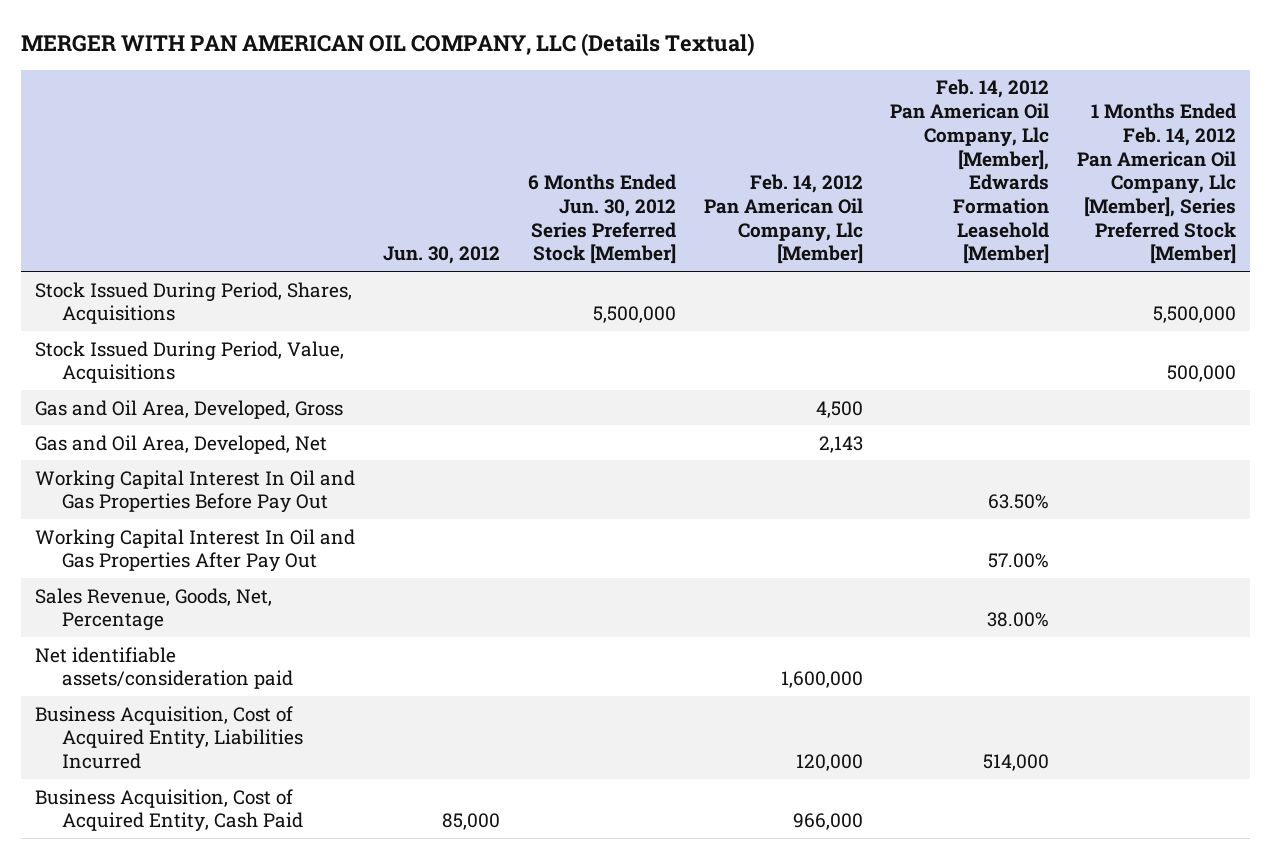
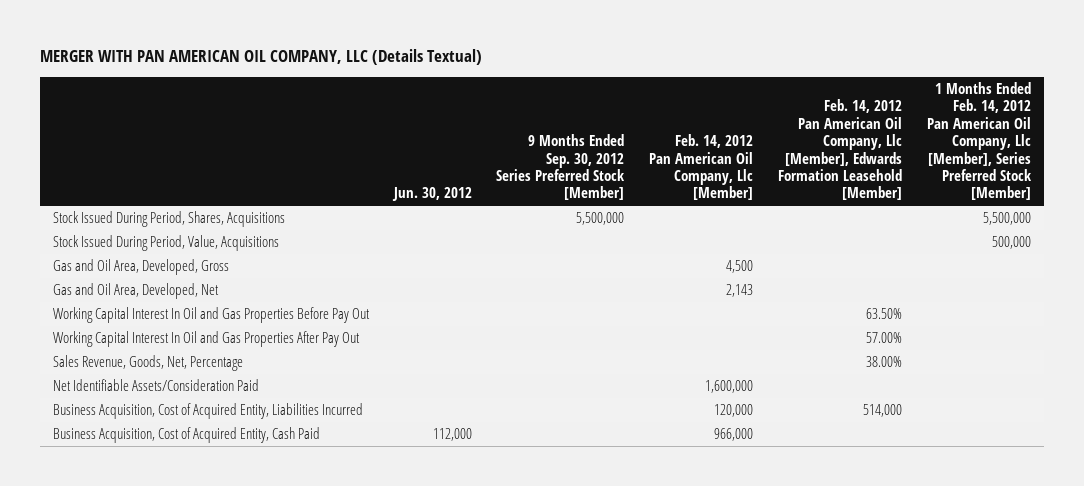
- | Jun. 30, 2012 | 6 Months Ended Jun. 30, 2012 Series Preferred Stock [Member] | Feb. 14, 2012 Pan American Oil Company, Llc [Member] | Feb. 14, 2012 Pan American Oil Company, Llc [Member], Edwards Formation Leasehold [Member] | 1 Months Ended Feb. 14, 2012 Pan American Oil Company, Llc [Member], Series Preferred Stock [Member]
+ | Jun. 30, 2012 | 9 Months Ended Sep. 30, 2012 Series Preferred Stock [Member] | Feb. 14, 2012 Pan American Oil Company, Llc [Member] | Feb. 14, 2012 Pan American Oil Company, Llc [Member], Edwards Formation Leasehold [Member] | 1 Months Ended Feb. 14, 2012 Pan American Oil Company, Llc [Member], Series Preferred Stock [Member]
- Net identifiable assets/consideration paid | | | 1,600,000 | |
+ Net Identifiable Assets/Consideration Paid | | | 1,600,000 | |
- Business Acquisition, Cost of Acquired Entity, Cash Paid | 85,000 | | 966,000 | |
+ Business Acquisition, Cost of Acquired Entity, Cash Paid | 112,000 | | 966,000 | |

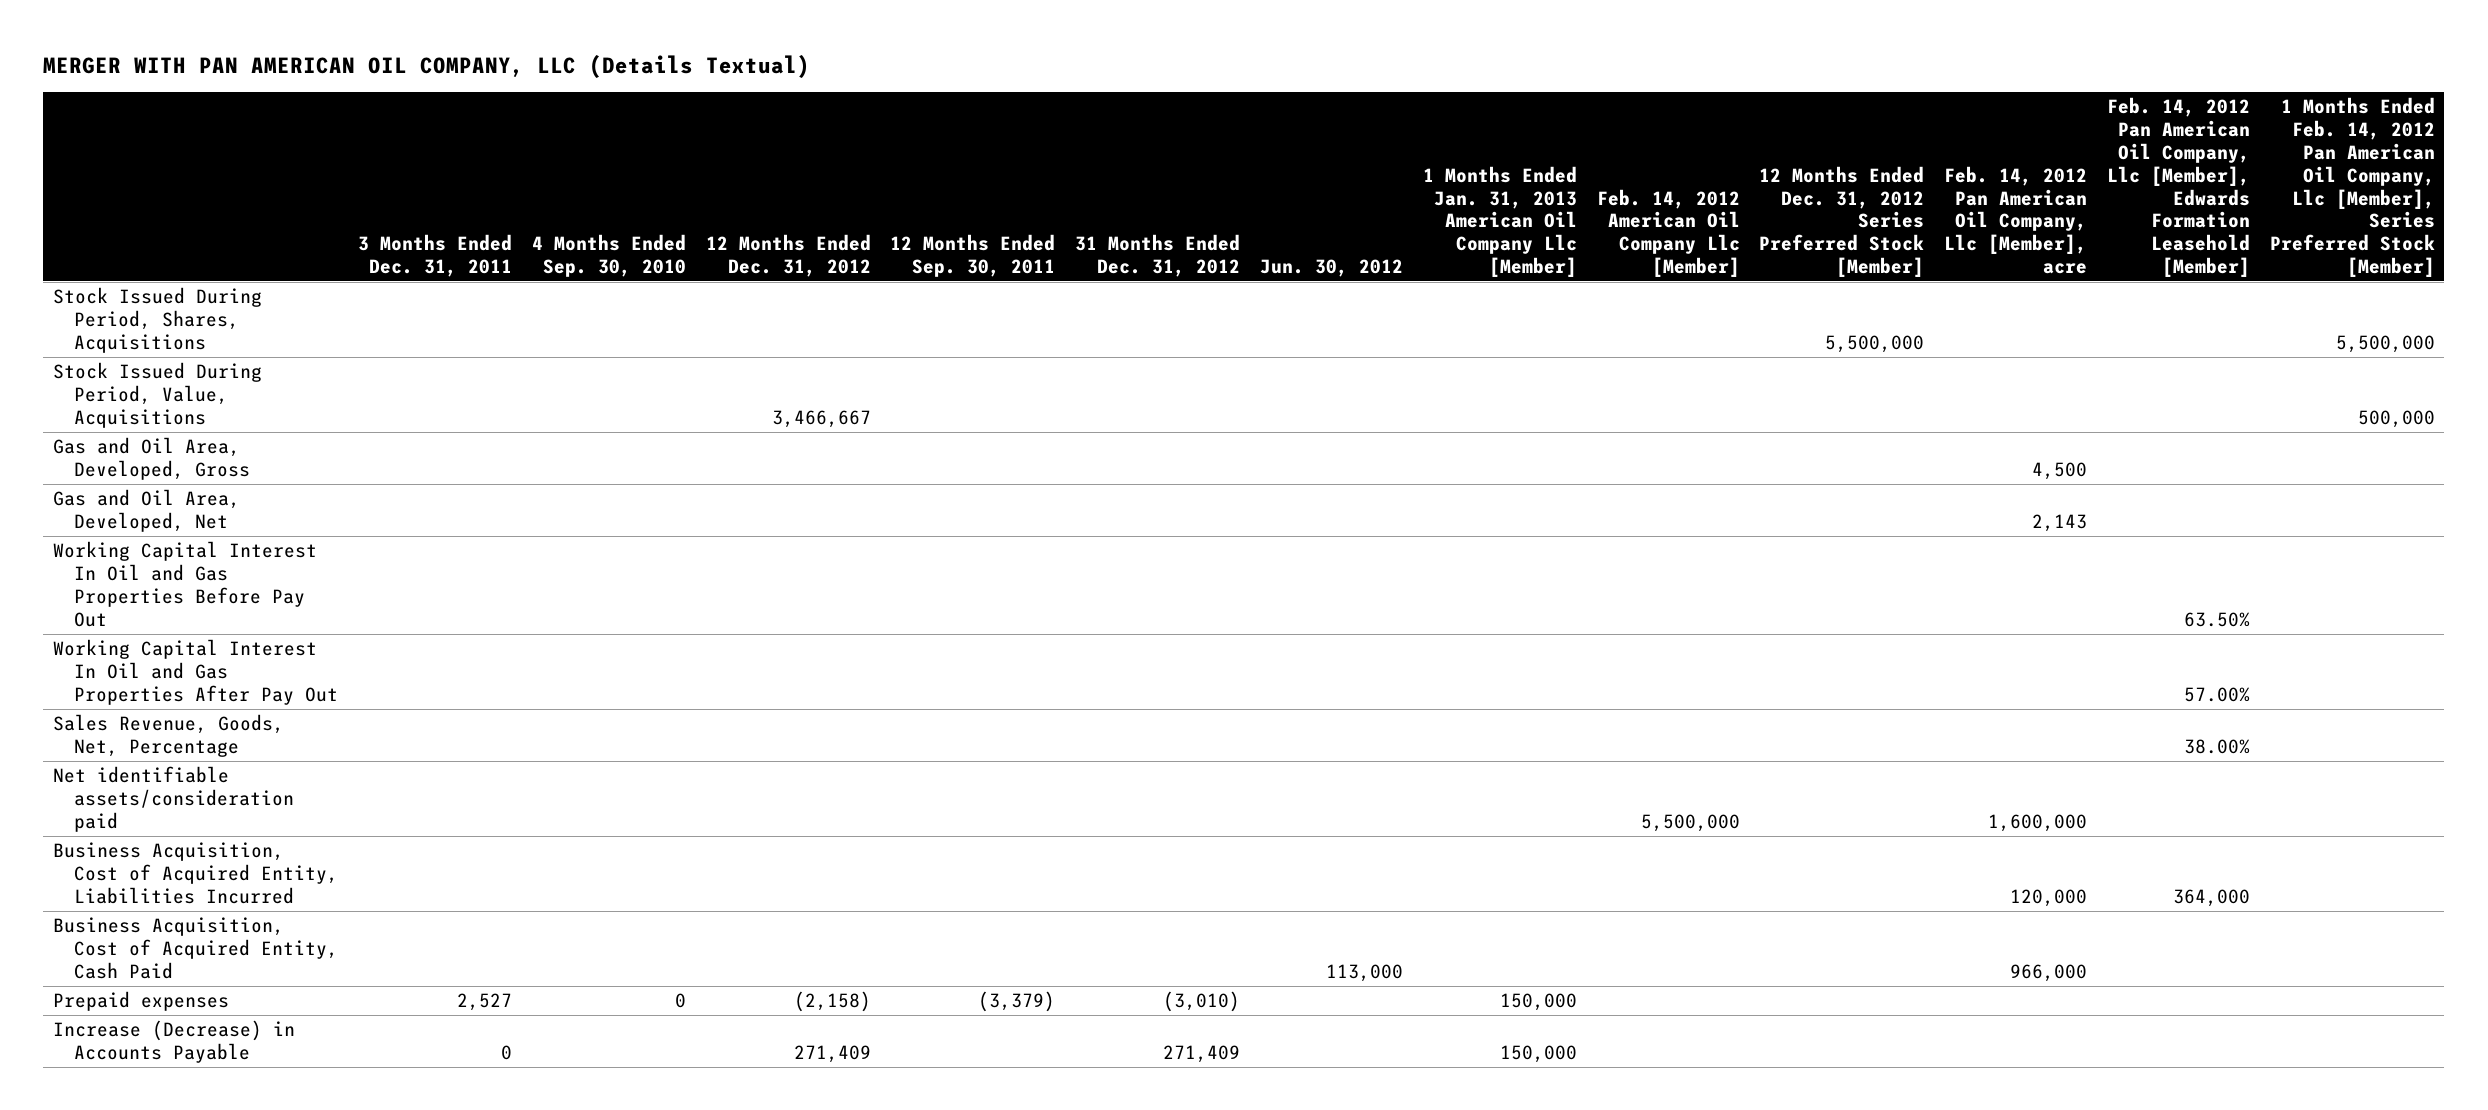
- | Jun. 30, 2012 | 9 Months Ended Sep. 30, 2012 Series Preferred Stock [Member] | Feb. 14, 2012 Pan American Oil Company, Llc [Member] | Feb. 14, 2012 Pan American Oil Company, Llc [Member], Edwards Formation Leasehold [Member] | 1 Months Ended Feb. 14, 2012 Pan American Oil Company, Llc [Member], Series Preferred Stock [Member]
+ | 3 Months Ended Dec. 31, 2011 | 4 Months Ended Sep. 30, 2010 | 12 Months Ended Dec. 31, 2012 | 12 Months Ended Sep. 30, 2011 | 31 Months Ended Dec. 31, 2012 | Jun. 30, 2012 | 1 Months Ended Jan. 31, 2013 American Oil Company Llc [Member] | Feb. 14, 2012 American Oil Company Llc [Member] | 12 Months Ended Dec. 31, 2012 Series Preferred Stock [Member] | Feb. 14, 2012 Pan American Oil Company, Llc [Member], acre | Feb. 14, 2012 Pan American Oil Company, Llc [Member], Edwards Formation Leasehold [Member] | 1 Months Ended Feb. 14, 2012 Pan American Oil Company, Llc [Member], Series Preferred Stock [Member]
- Net Identifiable Assets/Consideration Paid | | | 1,600,000 | |
- Business Acquisition, Cost of Acquired Entity, Liabilities Incurred | | | 120,000 | 514,000 |
- Business Acquisition, Cost of Acquired Entity, Cash Paid | 112,000 | | 966,000 | |
+ Net identifiable assets/consideration paid | | | | | | | | 5,500,000 | | 1,600,000 | |
+ Business Acquisition, Cost of Acquired Entity, Liabilities Incurred | | | | | | | | | | 120,000 | 364,000 |
+ Business Acquisition, Cost of Acquired Entity, Cash Paid | | | | | | 113,000 | | | | 966,000 | |
+ Prepaid expenses | 2,527 | 0 | (2,158) | (3,379) | (3,010) | | 150,000 | | | | |
+ Increase (Decrease) in Accounts Payable | 0 | | 271,409 | | 271,409 | | 150,000 | | | | |

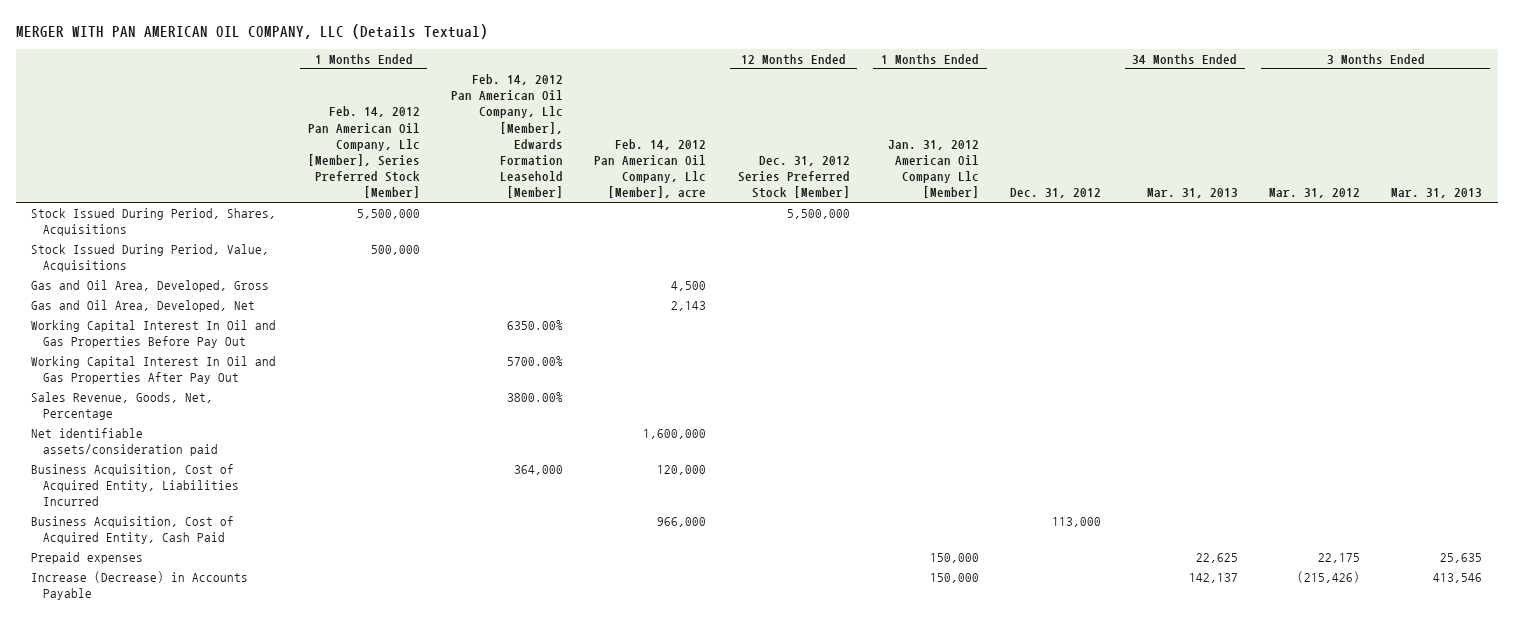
- | 3 Months Ended Dec. 31, 2011 | 4 Months Ended Sep. 30, 2010 | 12 Months Ended Dec. 31, 2012 | 12 Months Ended Sep. 30, 2011 | 31 Months Ended Dec. 31, 2012 | Jun. 30, 2012 | 1 Months Ended Jan. 31, 2013 American Oil Company Llc [Member] | Feb. 14, 2012 American Oil Company Llc [Member] | 12 Months Ended Dec. 31, 2012 Series Preferred Stock [Member] | Feb. 14, 2012 Pan American Oil Company, Llc [Member], acre | Feb. 14, 2012 Pan American Oil Company, Llc [Member], Edwards Formation Leasehold [Member] | 1 Months Ended Feb. 14, 2012 Pan American Oil Company, Llc [Member], Series Preferred Stock [Member]
+ | 1 Months Ended Feb. 14, 2012 Pan American Oil Company, Llc [Member], Series Preferred Stock [Member] | Feb. 14, 2012 Pan American Oil Company, Llc [Member], Edwards Formation Leasehold [Member] | Feb. 14, 2012 Pan American Oil Company, Llc [Member], acre | 12 Months Ended Dec. 31, 2012 Series Preferred Stock [Member] | 1 Months Ended Jan. 31, 2012 American Oil Company Llc [Member] | Dec. 31, 2012 | 34 Months Ended Mar. 31, 2013 | 3 Months Ended Mar. 31, 2012 | 3 Months Ended Mar. 31, 2013
- Working Capital Interest In Oil and Gas Properties Before Pay Out | | | | | | | | | | | 63.50% |
- Working Capital Interest In Oil and Gas Properties After Pay Out | | | | | | | | | | | 57.00% |
- Sales Revenue, Goods, Net, Percentage | | | | | | | | | | | 38.00% |
+ Working Capital Interest In Oil and Gas Properties Before Pay Out | | 6350.00% | | | | | | |
+ Working Capital Interest In Oil and Gas Properties After Pay Out | | 5700.00% | | | | | | |
+ Sales Revenue, Goods, Net, Percentage | | 3800.00% | | | | | | |

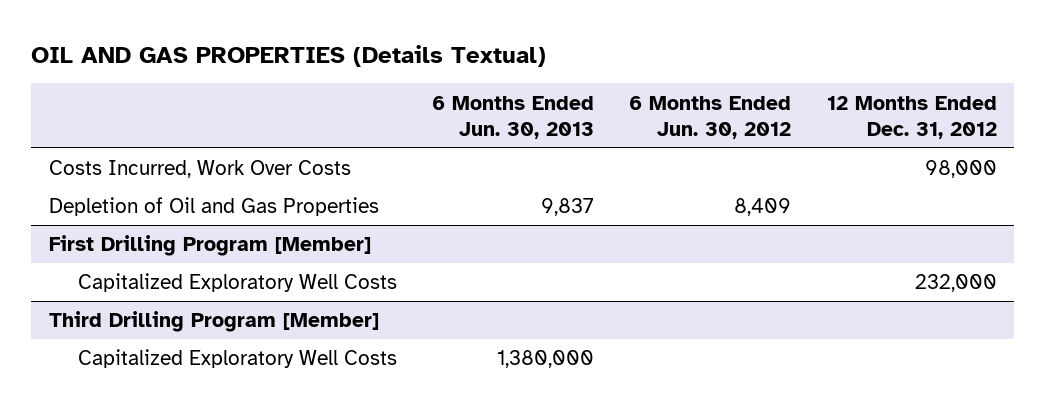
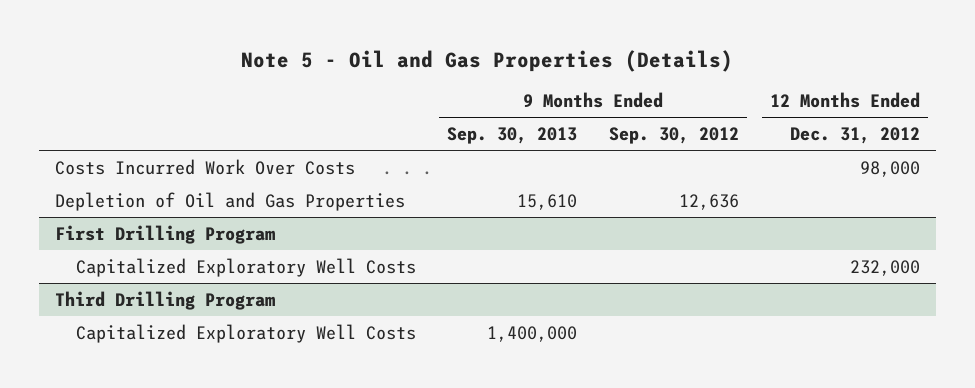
- OIL AND GAS PROPERTIES (Details Textual)
+ Note 5 - Oil and Gas Properties (Details)
- | 6 Months Ended Jun. 30, 2013 | 6 Months Ended Jun. 30, 2012 | 12 Months Ended Dec. 31, 2012
+ | 9 Months Ended Sep. 30, 2013 | 9 Months Ended Sep. 30, 2012 | 12 Months Ended Dec. 31, 2012
- Costs Incurred, Work Over Costs | | | 98,000
+ Costs Incurred Work Over Costs | | | 98,000
- First Drilling Program [Member]
+ First Drilling Program
- Third Drilling Program [Member]
+ Third Drilling Program

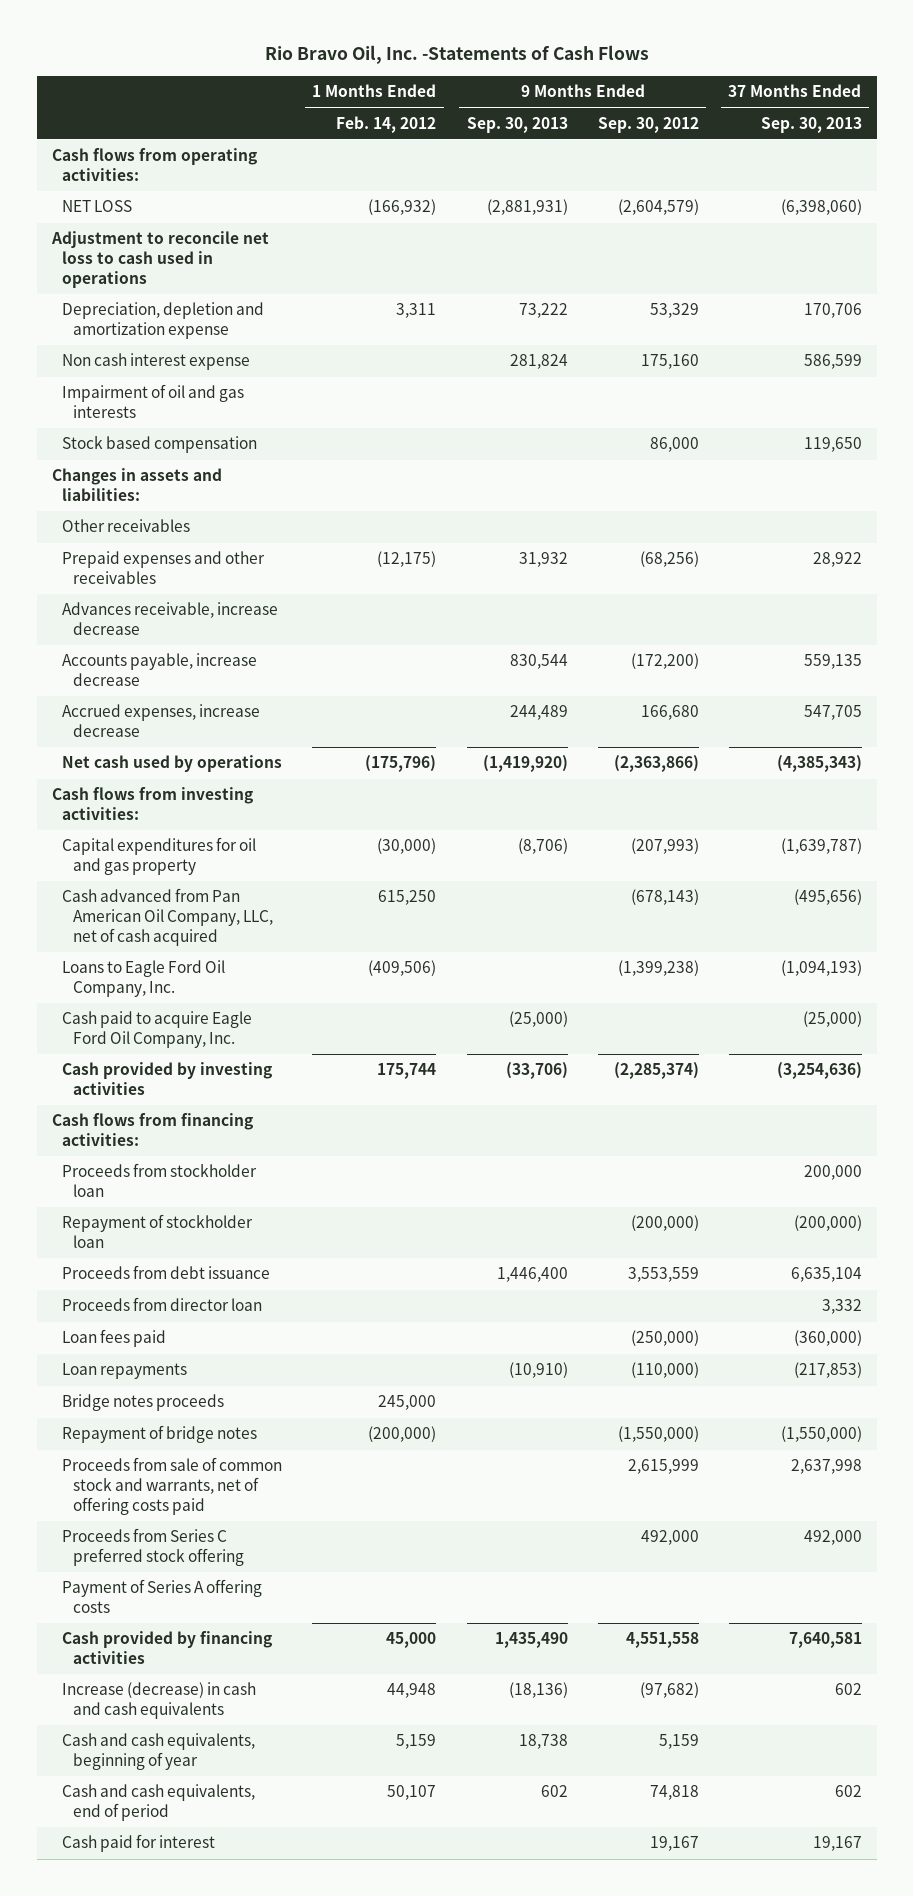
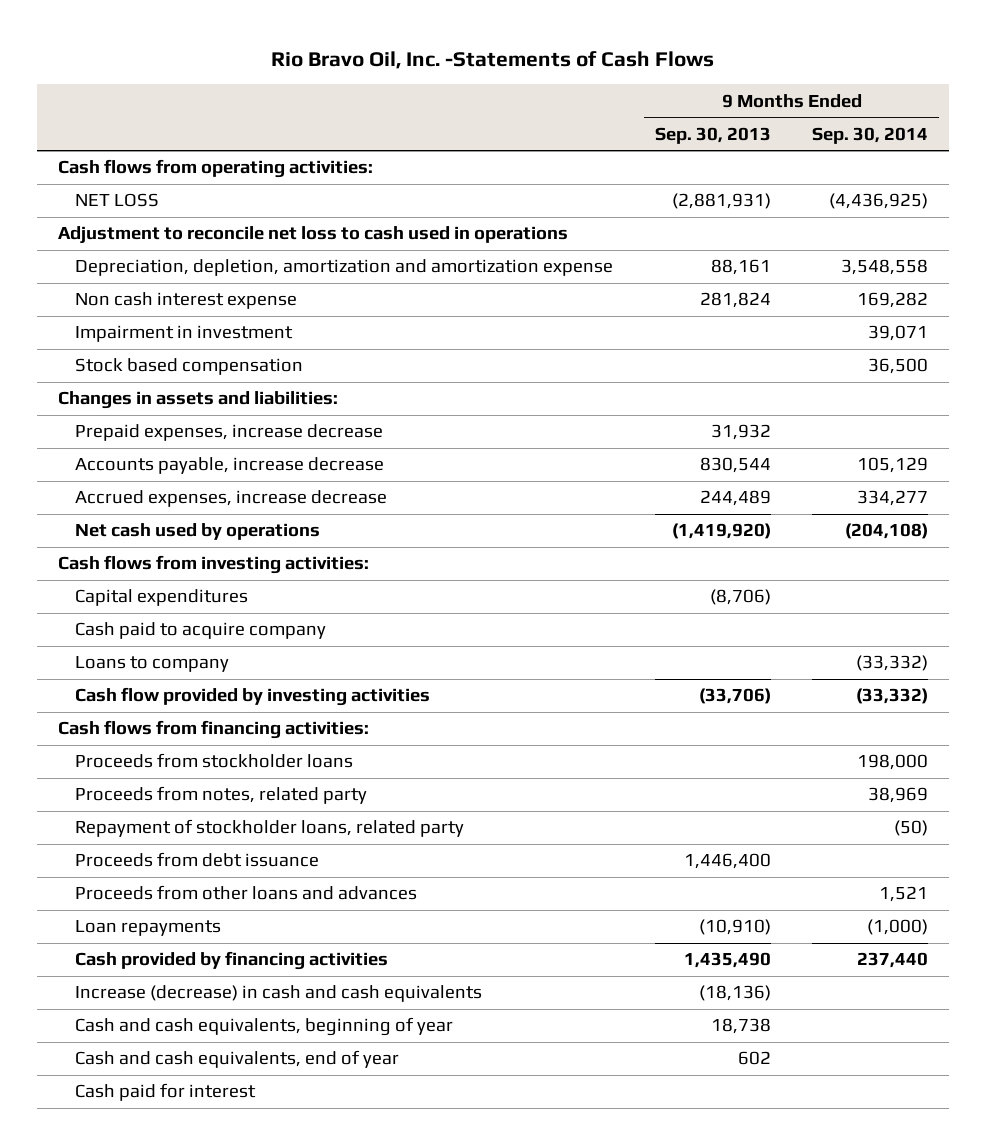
- | 1 Months Ended Feb. 14, 2012 | 9 Months Ended Sep. 30, 2013 | 9 Months Ended Sep. 30, 2012 | 37 Months Ended Sep. 30, 2013
+ | 9 Months Ended Sep. 30, 2013 | 9 Months Ended Sep. 30, 2014
- Depreciation, depletion and amortization expense | 3,311 | 73,222 | 53,329 | 170,706
+ Depreciation, depletion, amortization and amortization expense | 88,161 | 3,548,558
- Impairment of oil and gas interests
+ Impairment in investment | | 39,071
- Other receivables
- Prepaid expenses and other receivables | (12,175) | 31,932 | (68,256) | 28,922
- Advances receivable, increase decrease
+ Prepaid expenses, increase decrease | 31,932 |
- Capital expenditures for oil and gas property | (30,000) | (8,706) | (207,993) | (1,639,787)
- Cash advanced from Pan American Oil Company, LLC, net of cash acquired | 615,250 | | (678,143) | (495,656)
- Loans to Eagle Ford Oil Company, Inc. | (409,506) | | (1,399,238) | (1,094,193)
- Cash paid to acquire Eagle Ford Oil Company, Inc. | | (25,000) | | (25,000)
- Cash provided by investing activities | 175,744 | (33,706) | (2,285,374) | (3,254,636)
+ Capital expenditures | (8,706) |
+ Cash paid to acquire company
+ Loans to company | | (33,332)
+ Cash flow provided by investing activities | (33,706) | (33,332)
- Proceeds from stockholder loan | | | | 200,000
- Repayment of stockholder loan | | | (200,000) | (200,000)
+ Proceeds from stockholder loans | | 198,000
+ Proceeds from notes, related party | | 38,969
+ Repayment of stockholder loans, related party | | (50)
- Proceeds from director loan | | | | 3,332
- Loan fees paid | | | (250,000) | (360,000)
+ Proceeds from other loans and advances | | 1,521
- Bridge notes proceeds | 245,000 | | |
- Repayment of bridge notes | (200,000) | | (1,550,000) | (1,550,000)
- Proceeds from sale of common stock and warrants, net of offering costs paid | | | 2,615,999 | 2,637,998
- Proceeds from Series C preferred stock offering | | | 492,000 | 492,000
- Payment of Series A offering costs
- Cash and cash equivalents, end of period | 50,107 | 602 | 74,818 | 602
+ Cash and cash equivalents, end of year | 602 |

